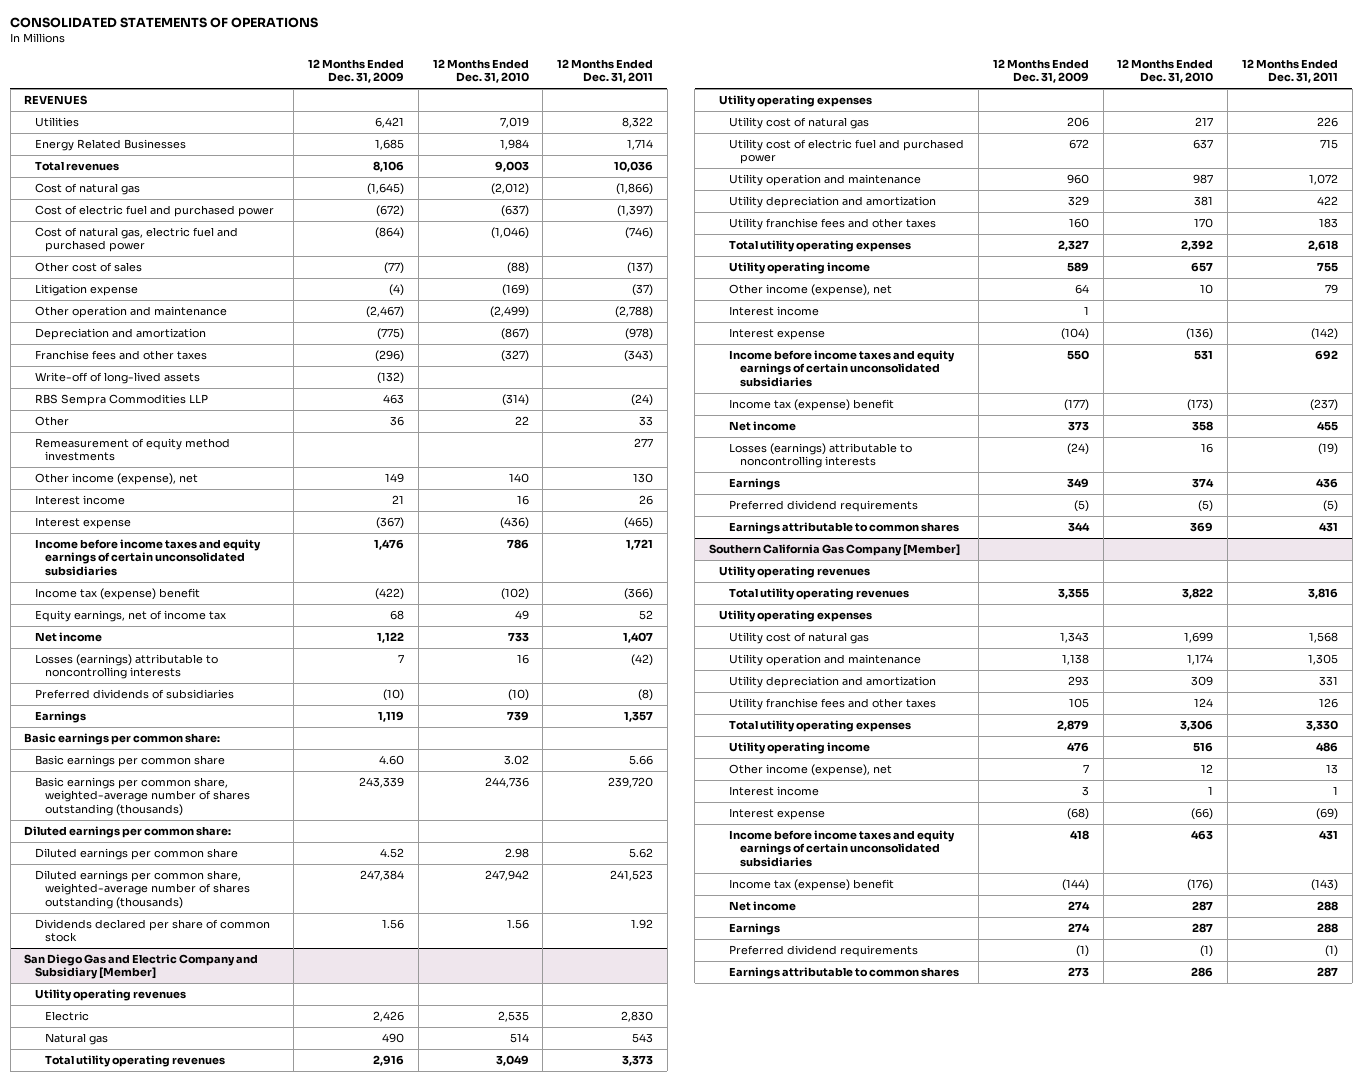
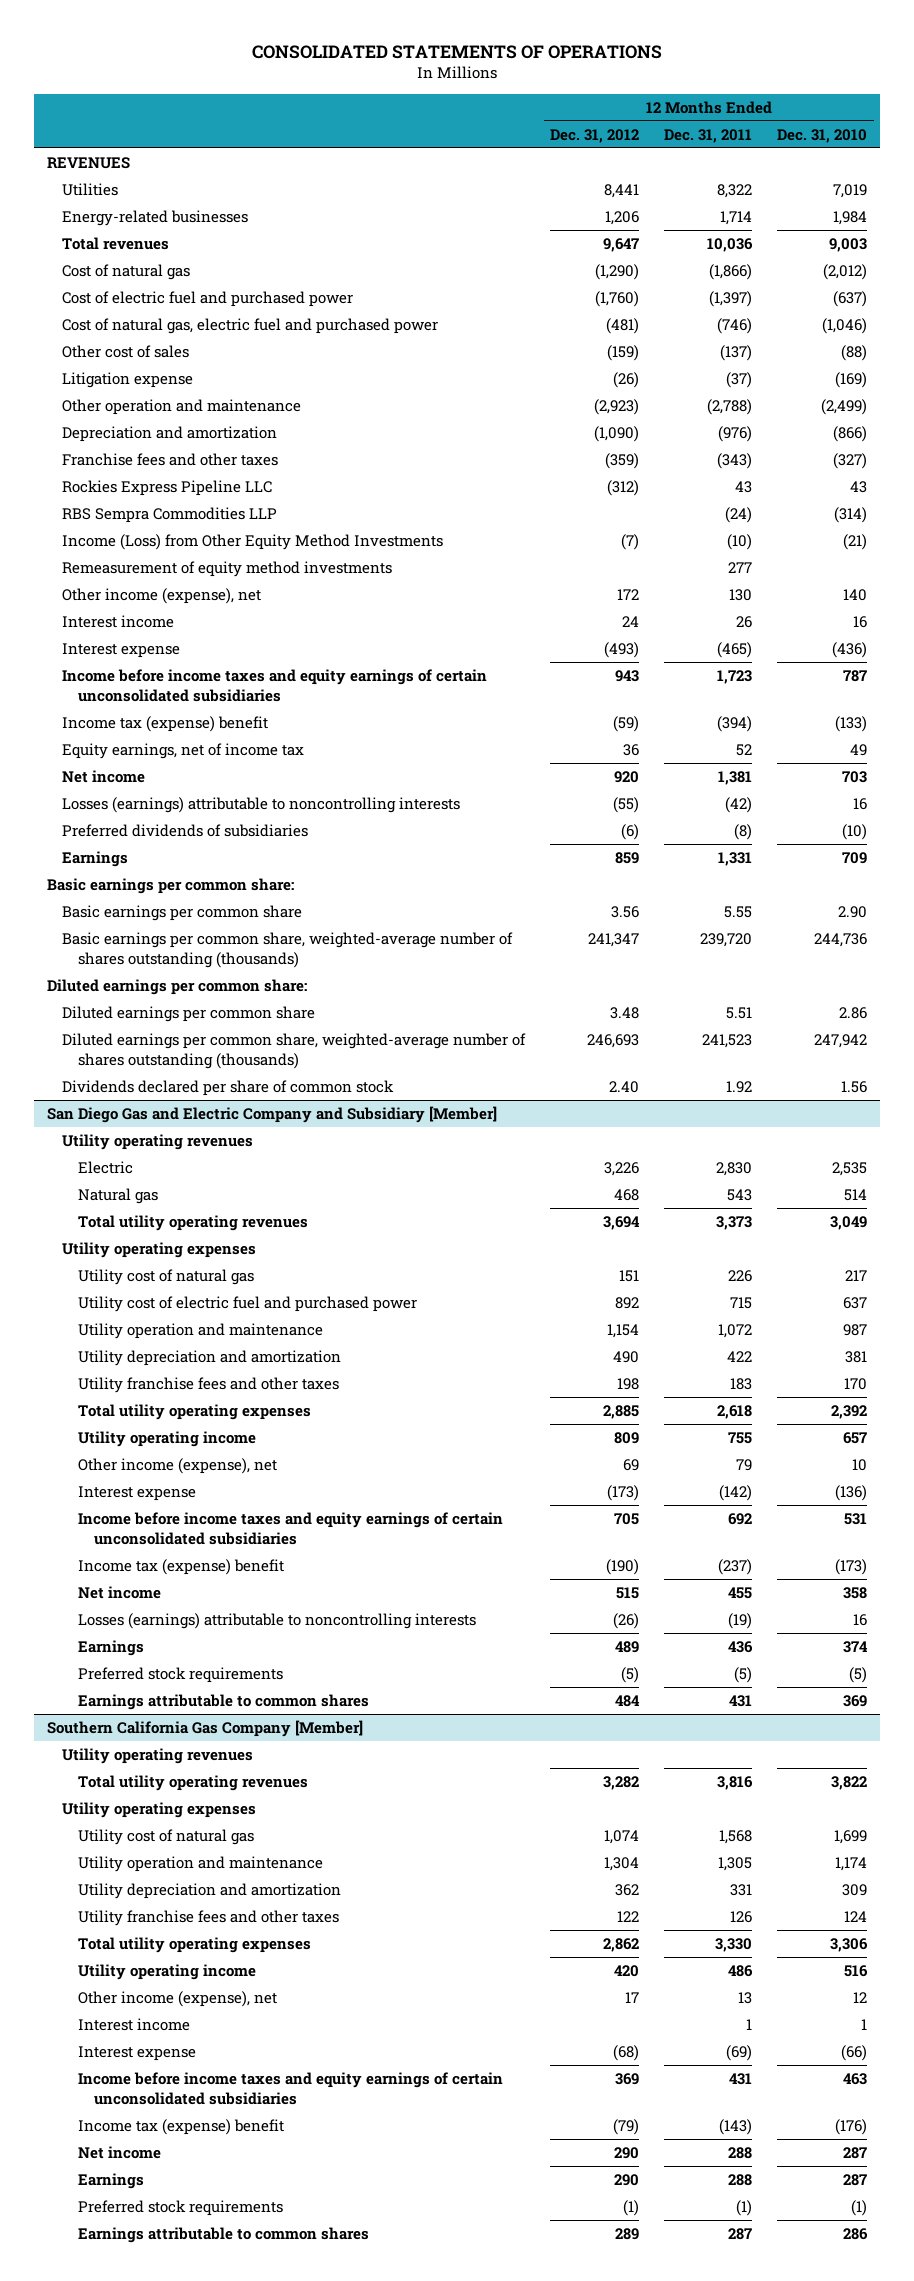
- | 12 Months Ended Dec. 31, 2009 | 12 Months Ended Dec. 31, 2010 | 12 Months Ended Dec. 31, 2011
+ | 12 Months Ended Dec. 31, 2012 | 12 Months Ended Dec. 31, 2011 | 12 Months Ended Dec. 31, 2010
- Energy Related Businesses | 1,685 | 1,984 | 1,714
+ Energy-related businesses | 1,206 | 1,714 | 1,984
- Depreciation and amortization | (775) | (867) | (978)
+ Depreciation and amortization | (1,090) | (976) | (866)
- Write-off of long-lived assets | (132) | |
+ Rockies Express Pipeline LLC | (312) | 43 | 43
- Other | 36 | 22 | 33
+ Income (Loss) from Other Equity Method Investments | (7) | (10) | (21)
- Income before income taxes and equity earnings of certain unconsolidated subsidiaries | 1,476 | 786 | 1,721
- Income tax (expense) benefit | (422) | (102) | (366)
+ Income before income taxes and equity earnings of certain unconsolidated subsidiaries | 943 | 1,723 | 787
+ Income tax (expense) benefit | (59) | (394) | (133)
- Net income | 1,122 | 733 | 1,407
+ Net income | 920 | 1,381 | 703
- Earnings | 1,119 | 739 | 1,357
+ Earnings | 859 | 1,331 | 709
- Basic earnings per common share | 4.60 | 3.02 | 5.66
+ Basic earnings per common share | 3.56 | 5.55 | 2.90
- Diluted earnings per common share | 4.52 | 2.98 | 5.62
+ Diluted earnings per common share | 3.48 | 5.51 | 2.86
@ San Diego Gas and Electric Company and Subsidiary [Member]
- Interest income | 1 | |
- Preferred dividend requirements | (5) | (5) | (5)
+ Preferred stock requirements | (5) | (5) | (5)
@ Southern California Gas Company [Member]
- Preferred dividend requirements | (1) | (1) | (1)
+ Preferred stock requirements | (1) | (1) | (1)

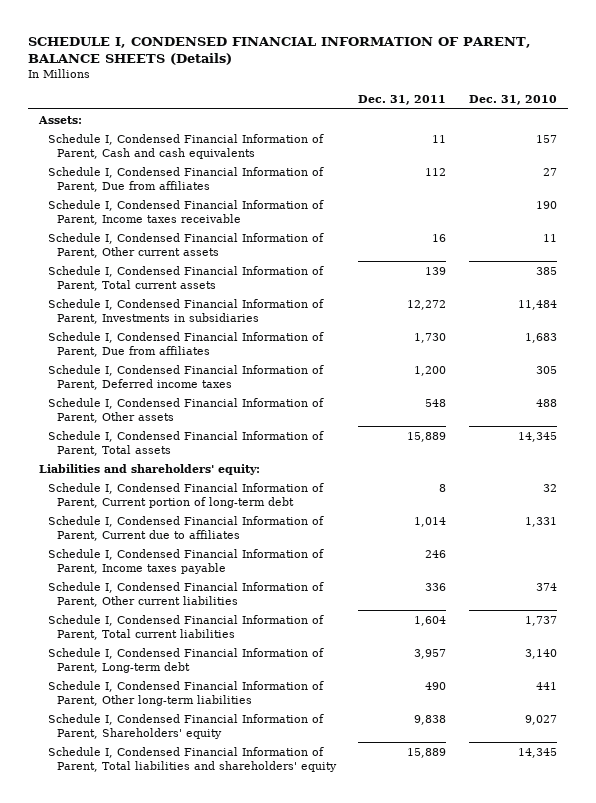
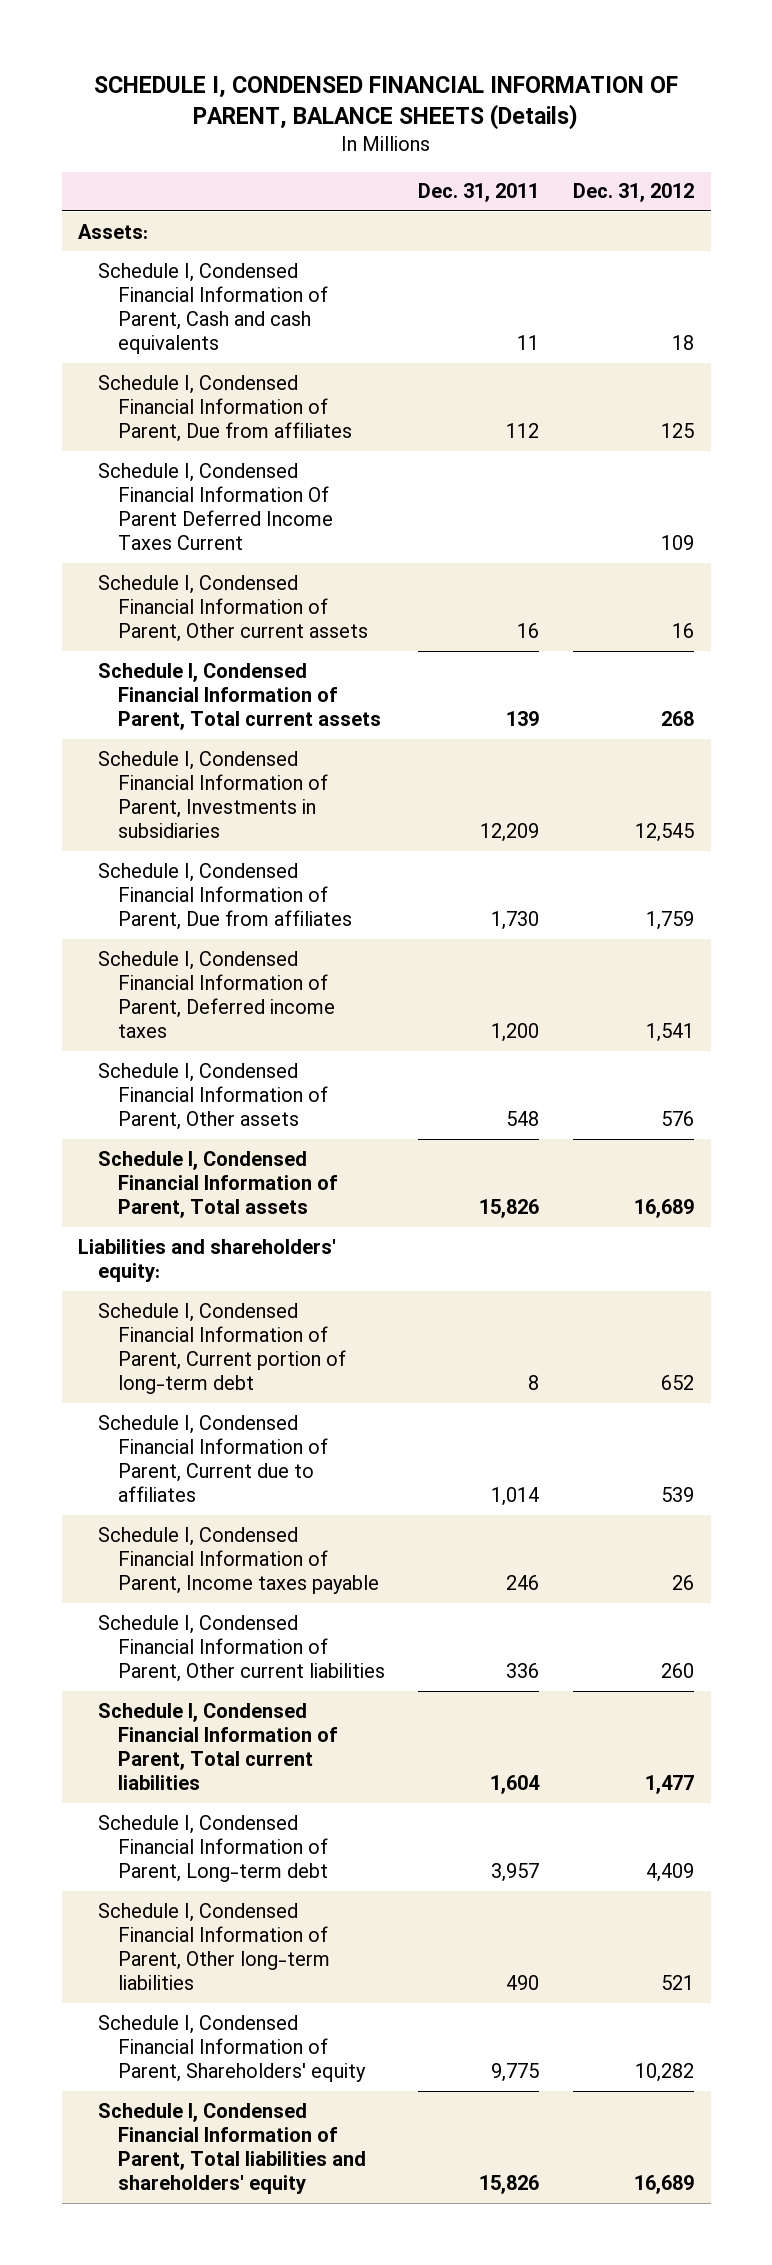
- | Dec. 31, 2011 | Dec. 31, 2010
+ | Dec. 31, 2011 | Dec. 31, 2012
- Schedule I, Condensed Financial Information of Parent, Income taxes receivable | | 190
+ Schedule I, Condensed Financial Information Of Parent Deferred Income Taxes Current | | 109
- Schedule I, Condensed Financial Information of Parent, Investments in subsidiaries | 12,272 | 11,484
+ Schedule I, Condensed Financial Information of Parent, Investments in subsidiaries | 12,209 | 12,545
- Schedule I, Condensed Financial Information of Parent, Total assets | 15,889 | 14,345
+ Schedule I, Condensed Financial Information of Parent, Total assets | 15,826 | 16,689
- Schedule I, Condensed Financial Information of Parent, Shareholders' equity | 9,838 | 9,027
- Schedule I, Condensed Financial Information of Parent, Total liabilities and shareholders' equity | 15,889 | 14,345
+ Schedule I, Condensed Financial Information of Parent, Shareholders' equity | 9,775 | 10,282
+ Schedule I, Condensed Financial Information of Parent, Total liabilities and shareholders' equity | 15,826 | 16,689

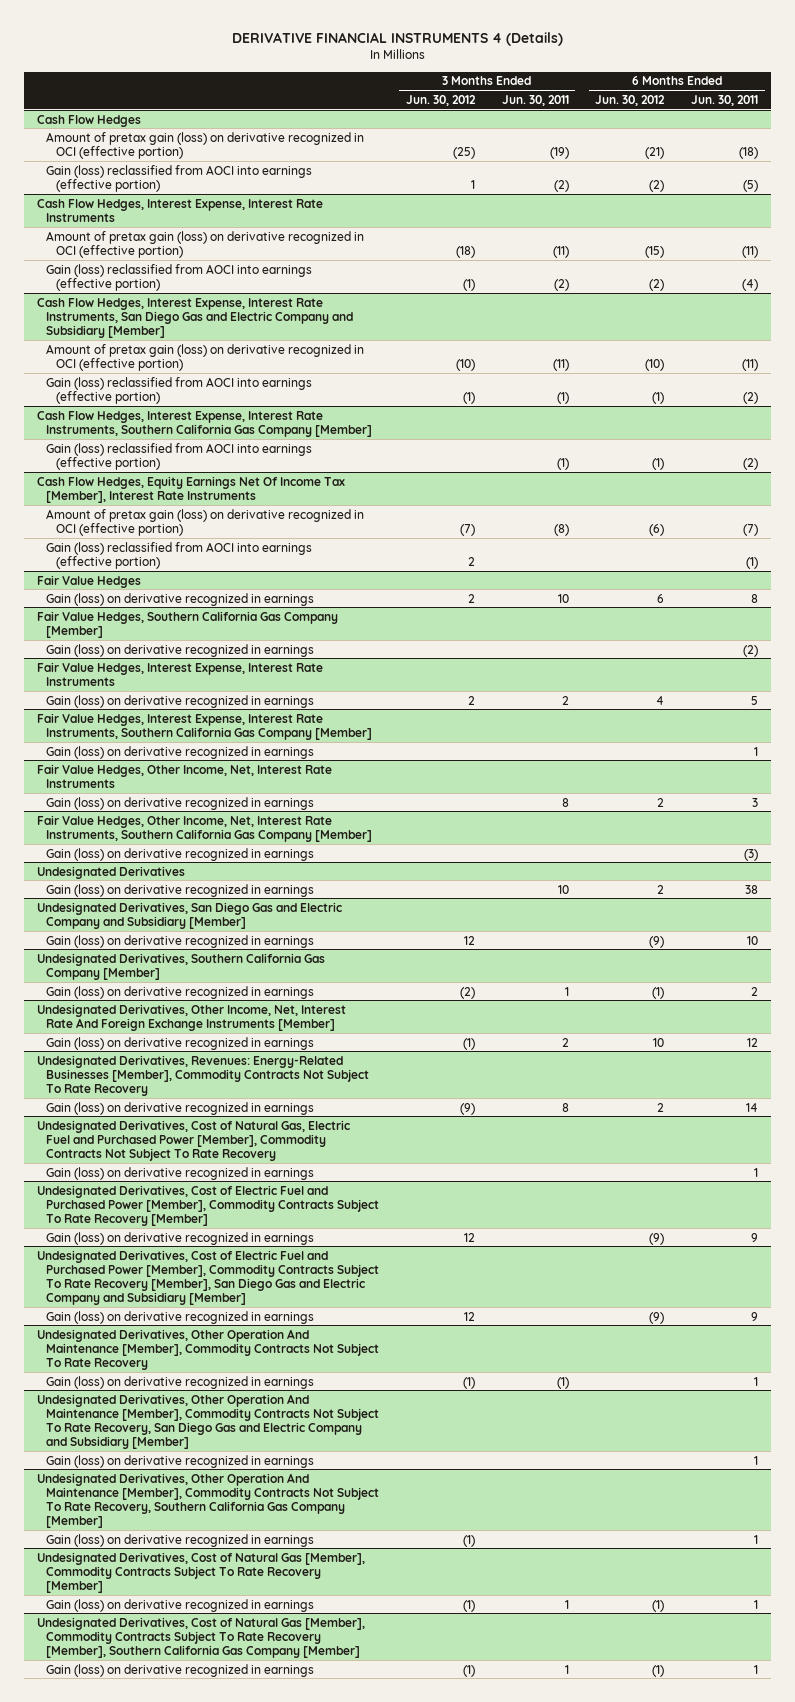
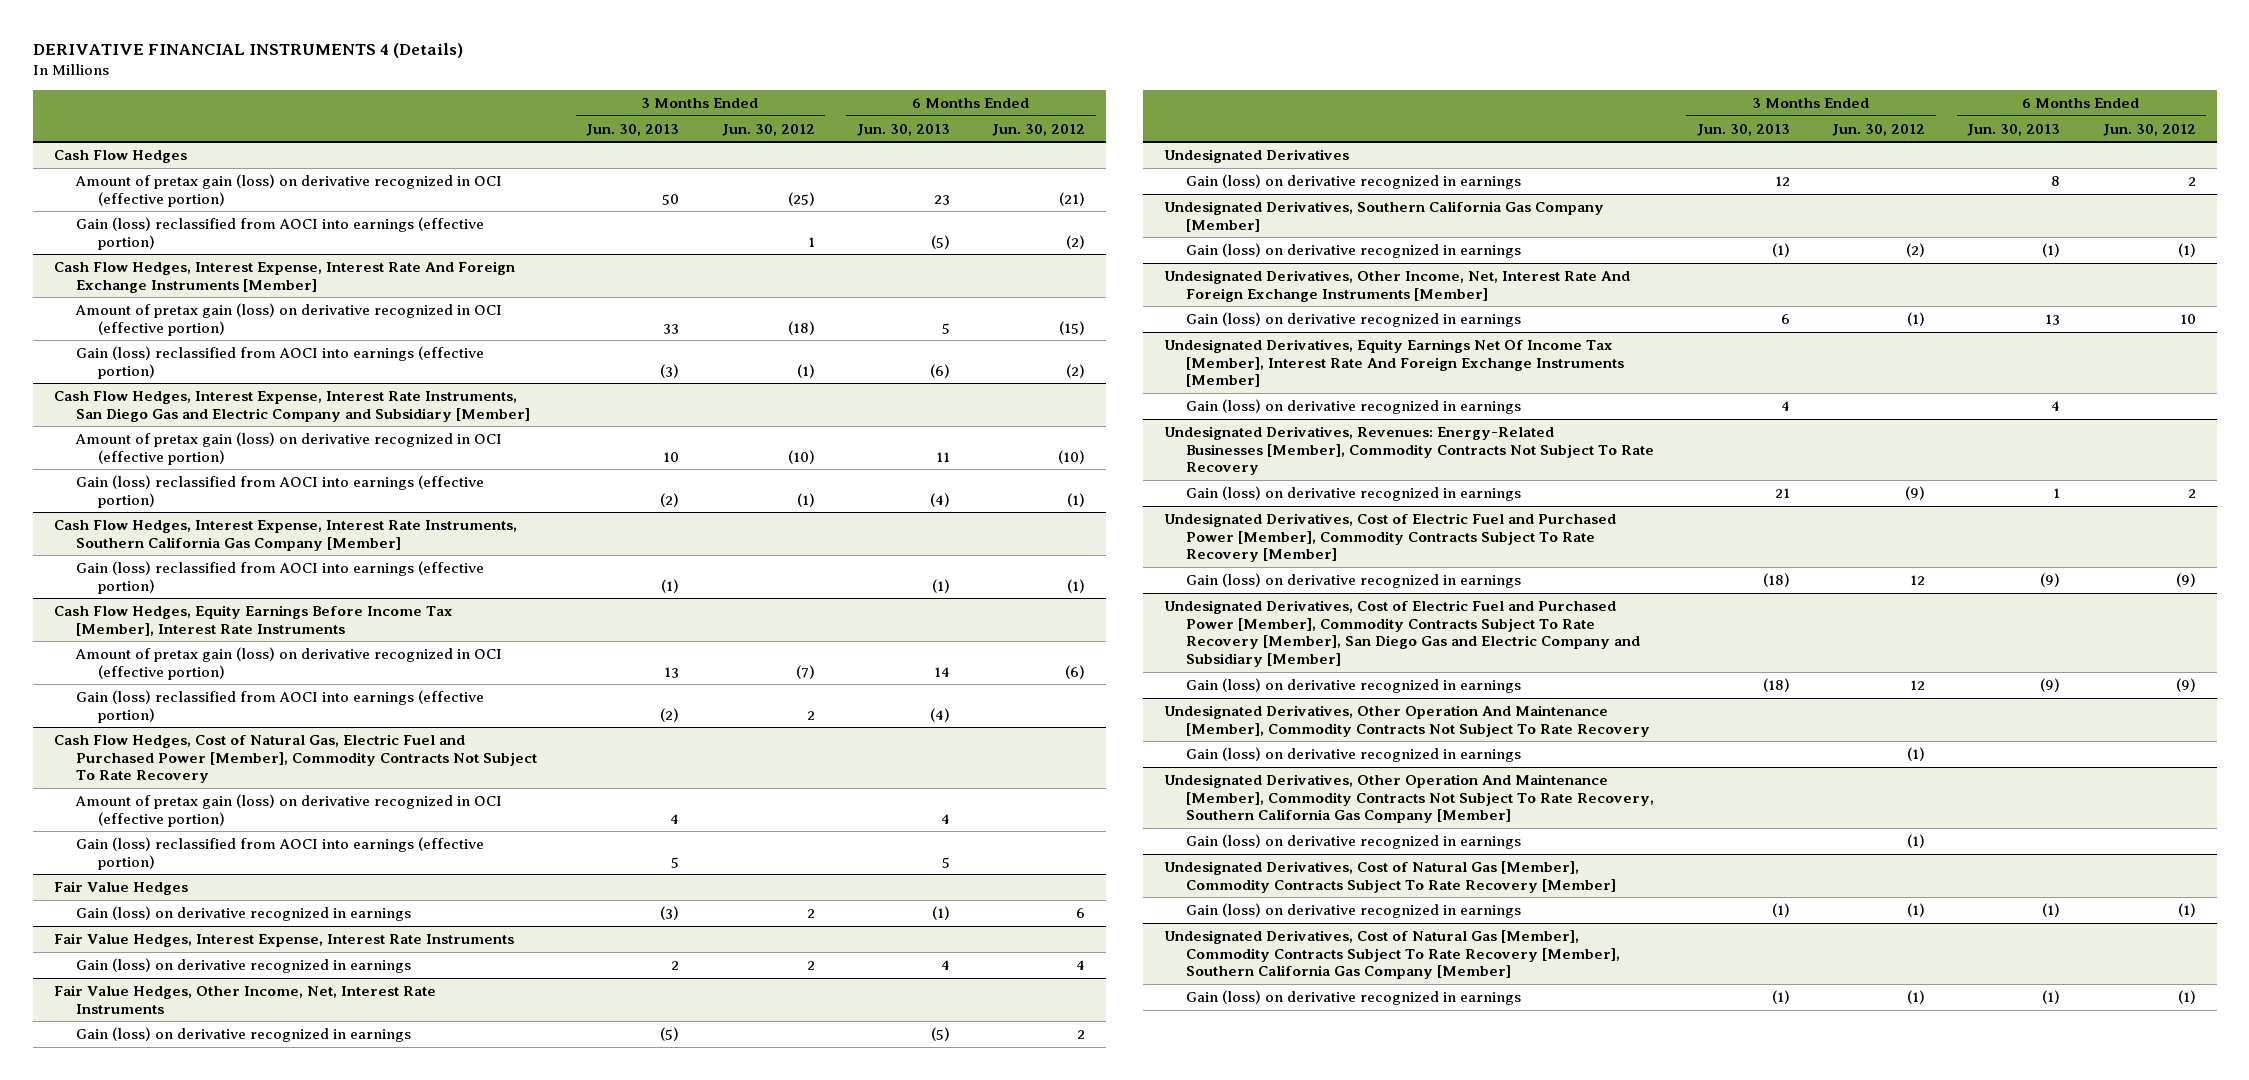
- | 3 Months Ended Jun. 30, 2012 | 3 Months Ended Jun. 30, 2011 | 6 Months Ended Jun. 30, 2012 | 6 Months Ended Jun. 30, 2011
+ | 3 Months Ended Jun. 30, 2013 | 3 Months Ended Jun. 30, 2012 | 6 Months Ended Jun. 30, 2013 | 6 Months Ended Jun. 30, 2012
- Cash Flow Hedges, Interest Expense, Interest Rate Instruments
+ Cash Flow Hedges, Interest Expense, Interest Rate And Foreign Exchange Instruments [Member]
- Cash Flow Hedges, Equity Earnings Net Of Income Tax [Member], Interest Rate Instruments
+ Cash Flow Hedges, Equity Earnings Before Income Tax [Member], Interest Rate Instruments
+ Cash Flow Hedges, Cost of Natural Gas, Electric Fuel and Purchased Power [Member], Commodity Contracts Not Subject To Rate Recovery
+ Amount of pretax gain (loss) on derivative recognized in OCI (effective portion) | 4 | | 4 |
+ Gain (loss) reclassified from AOCI into earnings (effective portion) | 5 | | 5 |
- Fair Value Hedges, Southern California Gas Company [Member]
- Gain (loss) on derivative recognized in earnings | | | | (2)
- Fair Value Hedges, Interest Expense, Interest Rate Instruments, Southern California Gas Company [Member]
- Gain (loss) on derivative recognized in earnings | | | | 1
- Fair Value Hedges, Other Income, Net, Interest Rate Instruments, Southern California Gas Company [Member]
- Gain (loss) on derivative recognized in earnings | | | | (3)
- Undesignated Derivatives, San Diego Gas and Electric Company and Subsidiary [Member]
- Gain (loss) on derivative recognized in earnings | 12 | | (9) | 10
+ Undesignated Derivatives, Equity Earnings Net Of Income Tax [Member], Interest Rate And Foreign Exchange Instruments [Member]
+ Gain (loss) on derivative recognized in earnings | 4 | | 4 |
- Undesignated Derivatives, Cost of Natural Gas, Electric Fuel and Purchased Power [Member], Commodity Contracts Not Subject To Rate Recovery
- Gain (loss) on derivative recognized in earnings | | | | 1
- Undesignated Derivatives, Other Operation And Maintenance [Member], Commodity Contracts Not Subject To Rate Recovery, San Diego Gas and Electric Company and Subsidiary [Member]
- Gain (loss) on derivative recognized in earnings | | | | 1

